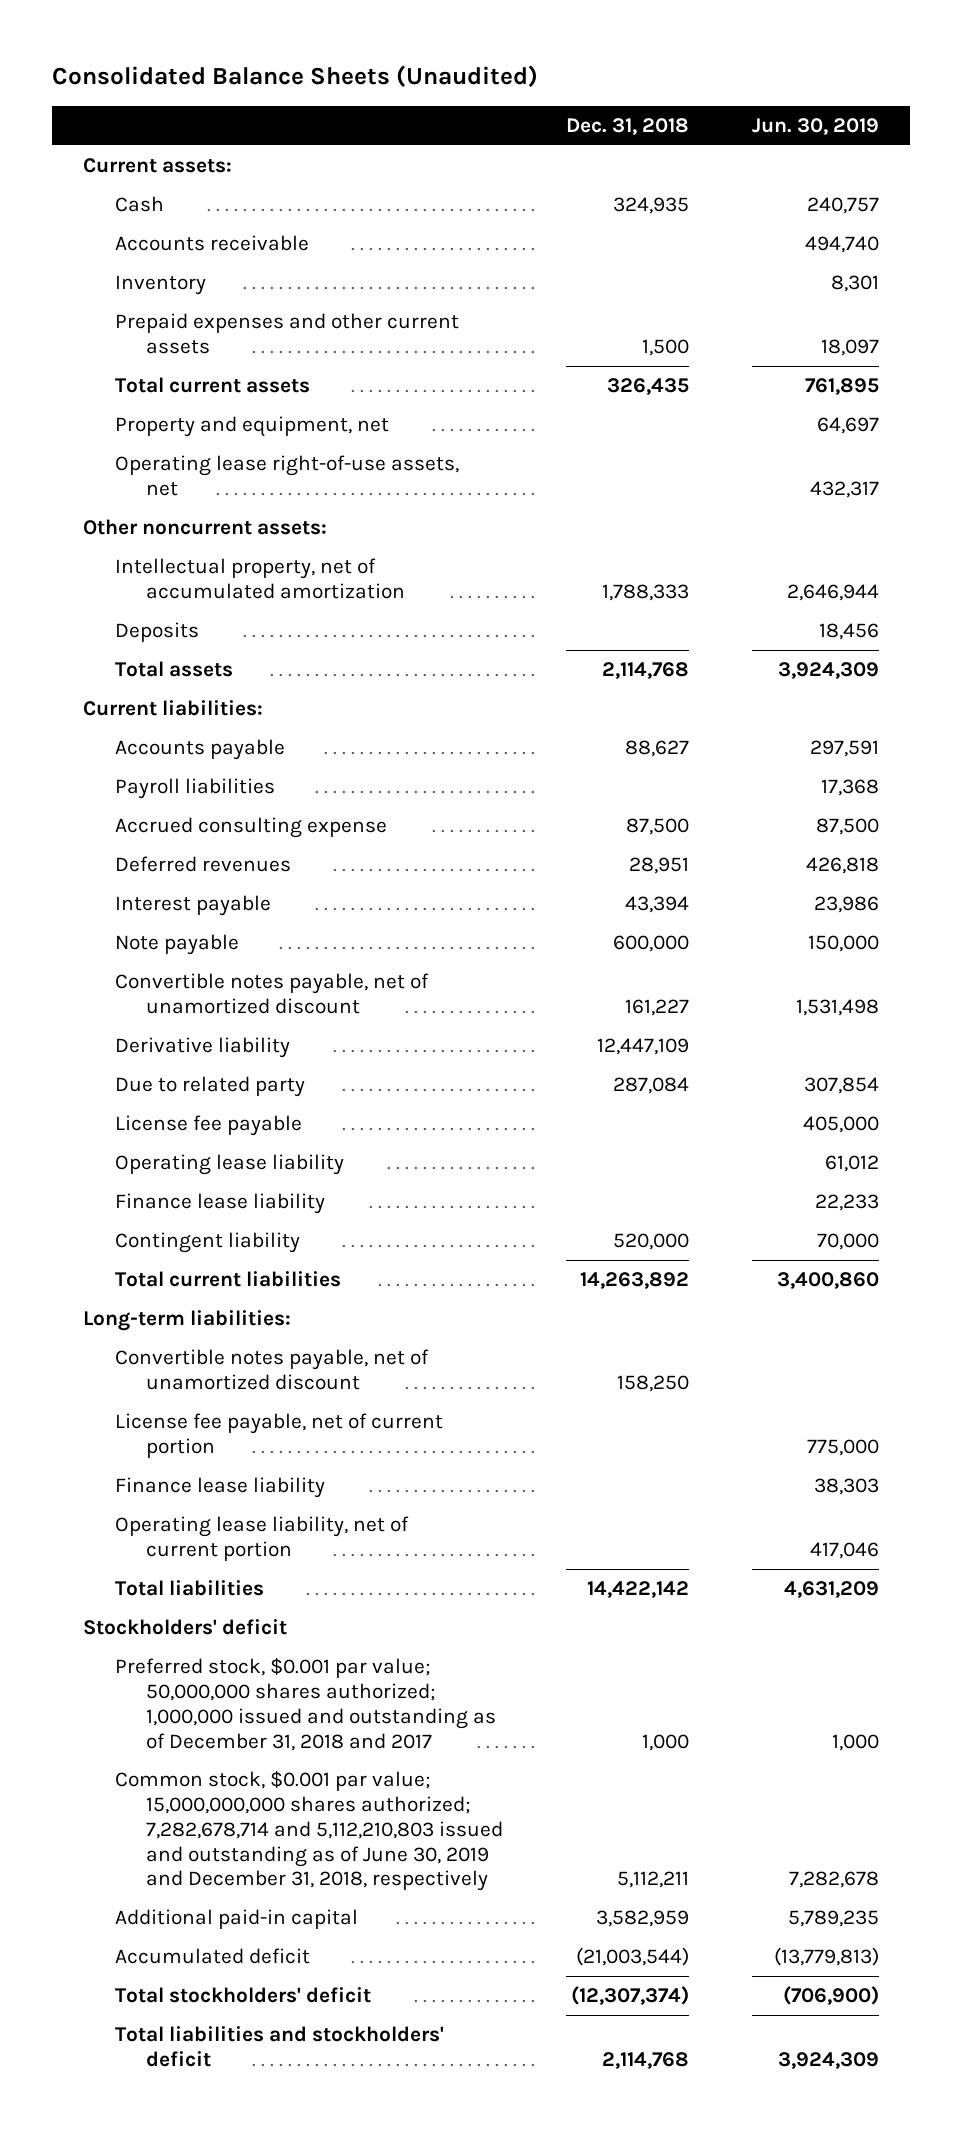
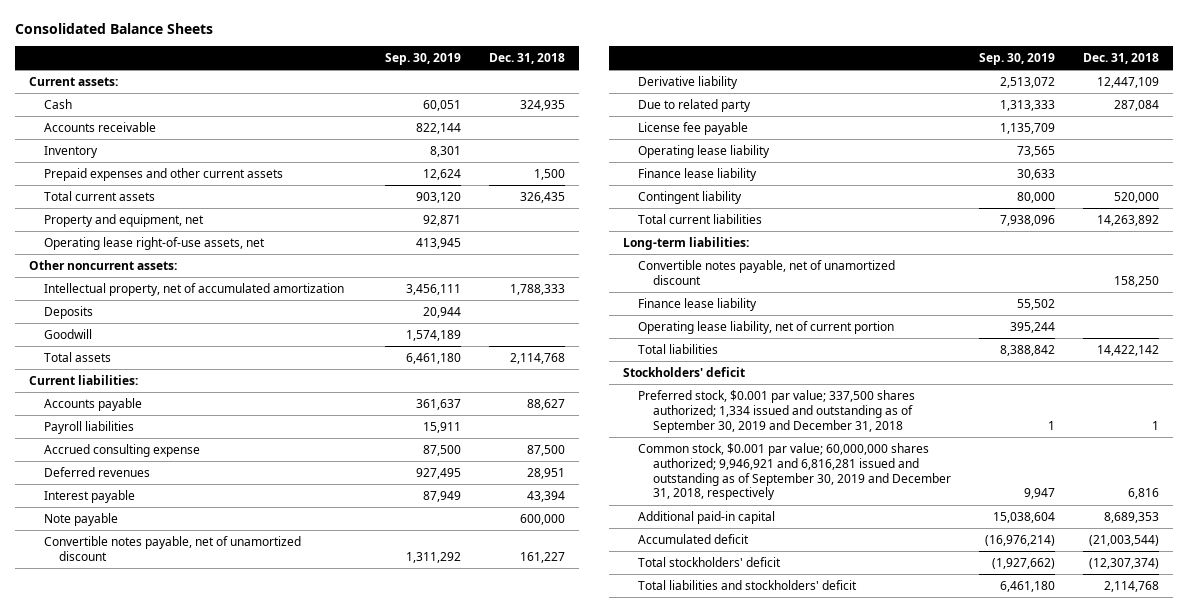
- Consolidated Balance Sheets (Unaudited)
+ Consolidated Balance Sheets
- | Dec. 31, 2018 | Jun. 30, 2019
+ | Sep. 30, 2019 | Dec. 31, 2018
+ Goodwill | 1,574,189 |
- License fee payable, net of current portion | | 775,000
- Preferred stock, $0.001 par value; 50,000,000 shares authorized; 1,000,000 issued and outstanding as of December 31, 2018 and 2017 | 1,000 | 1,000
- Common stock, $0.001 par value; 15,000,000,000 shares authorized; 7,282,678,714 and 5,112,210,803 issued and outstanding as of June 30, 2019 and December 31, 2018, respectively | 5,112,211 | 7,282,678
- Additional paid-in capital | 3,582,959 | 5,789,235
+ Preferred stock, $0.001 par value; 337,500 shares authorized; 1,334 issued and outstanding as of September 30, 2019 and December 31, 2018 | 1 | 1
+ Common stock, $0.001 par value; 60,000,000 shares authorized; 9,946,921 and 6,816,281 issued and outstanding as of September 30, 2019 and December 31, 2018, respectively | 9,947 | 6,816
+ Additional paid-in capital | 15,038,604 | 8,689,353

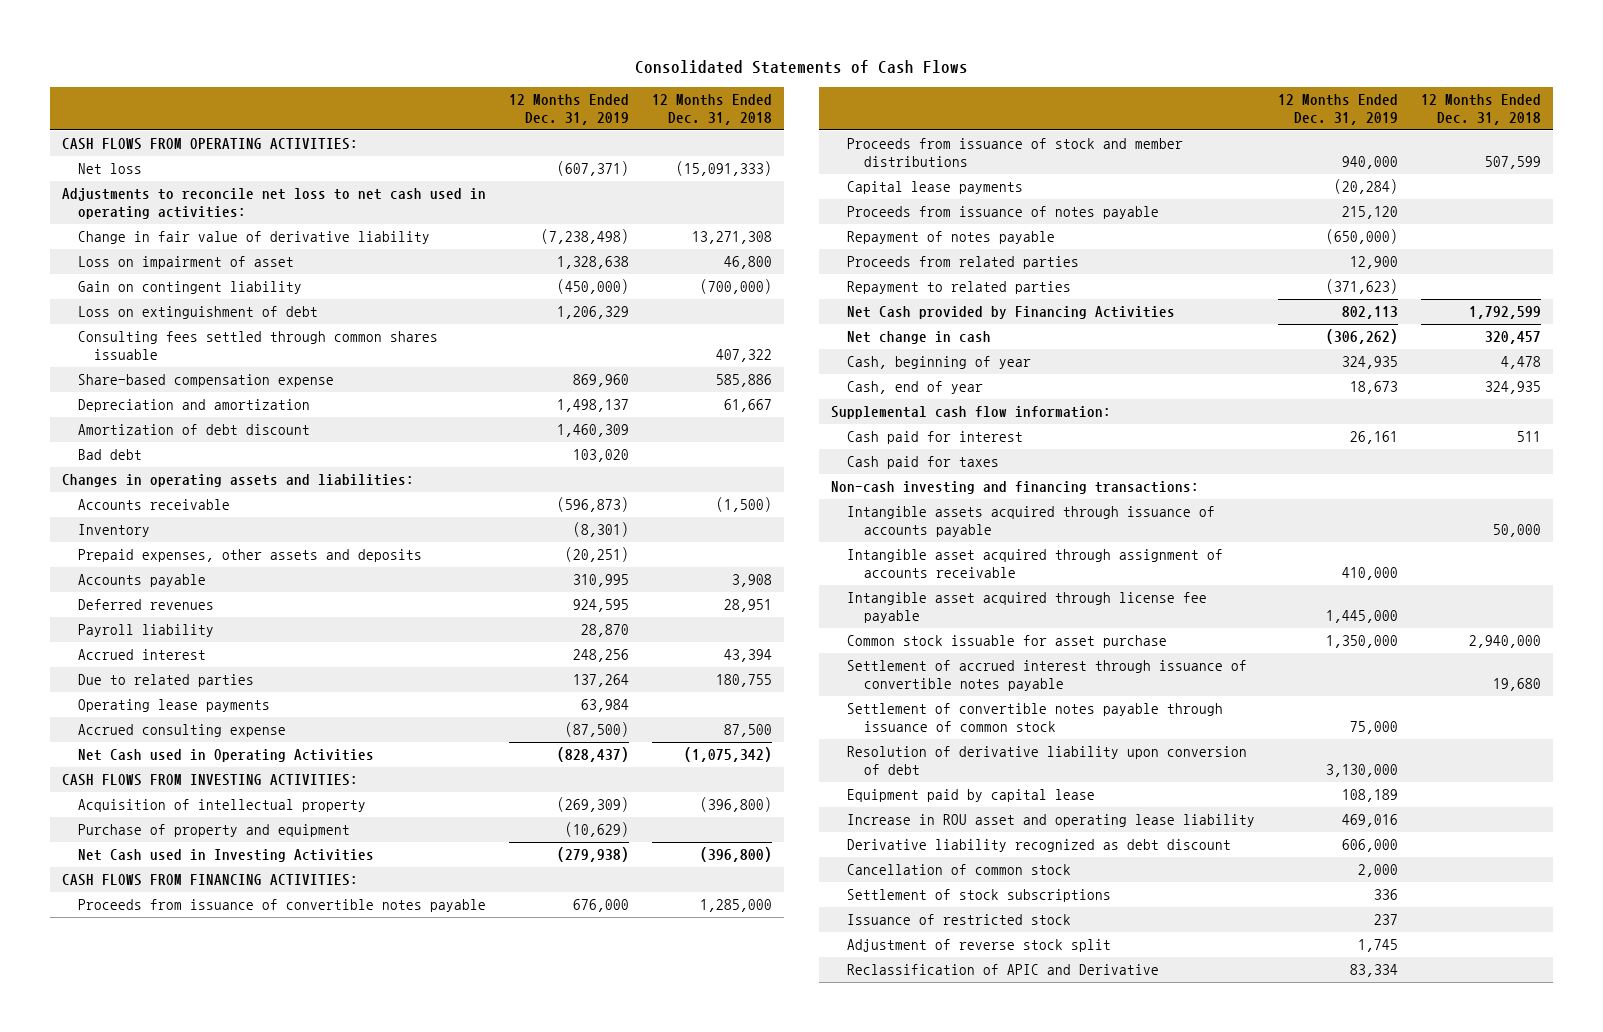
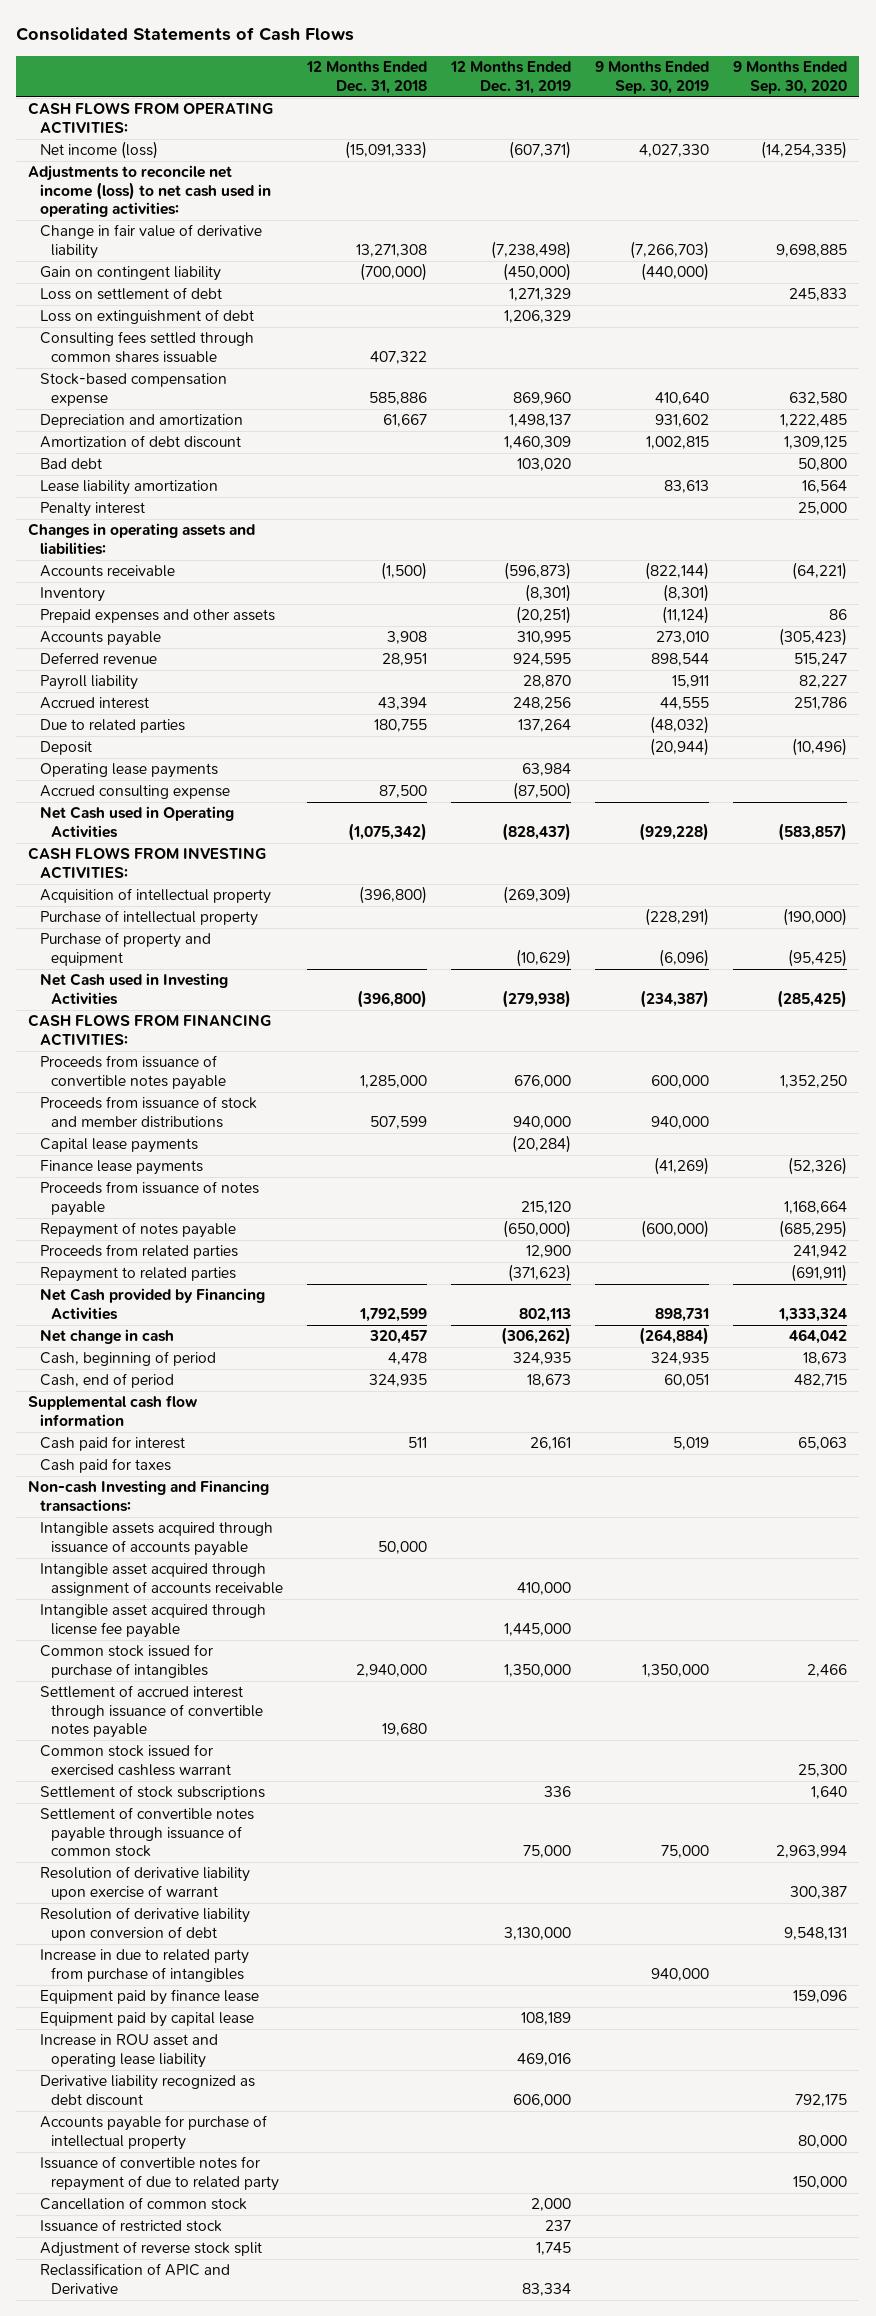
- | 12 Months Ended Dec. 31, 2019 | 12 Months Ended Dec. 31, 2018
+ | 12 Months Ended Dec. 31, 2018 | 12 Months Ended Dec. 31, 2019 | 9 Months Ended Sep. 30, 2019 | 9 Months Ended Sep. 30, 2020
- Net loss | (607,371) | (15,091,333)
- Adjustments to reconcile net loss to net cash used in operating activities:
+ Net income (loss) | (15,091,333) | (607,371) | 4,027,330 | (14,254,335)
+ Adjustments to reconcile net income (loss) to net cash used in operating activities:
- Loss on impairment of asset | 1,328,638 | 46,800
+ Loss on settlement of debt | | 1,271,329 | | 245,833
- Share-based compensation expense | 869,960 | 585,886
+ Stock-based compensation expense | 585,886 | 869,960 | 410,640 | 632,580
+ Lease liability amortization | | | 83,613 | 16,564
+ Penalty interest | | | | 25,000
- Prepaid expenses, other assets and deposits | (20,251) |
+ Prepaid expenses and other assets | | (20,251) | (11,124) | 86
- Deferred revenues | 924,595 | 28,951
+ Deferred revenue | 28,951 | 924,595 | 898,544 | 515,247
+ Deposit | | | (20,944) | (10,496)
+ Purchase of intellectual property | | | (228,291) | (190,000)
+ Finance lease payments | | | (41,269) | (52,326)
- Cash, beginning of year | 324,935 | 4,478
- Cash, end of year | 18,673 | 324,935
- Supplemental cash flow information:
+ Cash, beginning of period | 4,478 | 324,935 | 324,935 | 18,673
+ Cash, end of period | 324,935 | 18,673 | 60,051 | 482,715
+ Supplemental cash flow information
- Non-cash investing and financing transactions:
+ Non-cash Investing and Financing transactions:
- Common stock issuable for asset purchase | 1,350,000 | 2,940,000
+ Common stock issued for purchase of intangibles | 2,940,000 | 1,350,000 | 1,350,000 | 2,466
+ Common stock issued for exercised cashless warrant | | | | 25,300
moved up: Settlement of stock subscriptions | | 336 | | 1,640
+ Resolution of derivative liability upon exercise of warrant | | | | 300,387
+ Increase in due to related party from purchase of intangibles | | | 940,000 |
+ Equipment paid by finance lease | | | | 159,096
+ Accounts payable for purchase of intellectual property | | | | 80,000
+ Issuance of convertible notes for repayment of due to related party | | | | 150,000

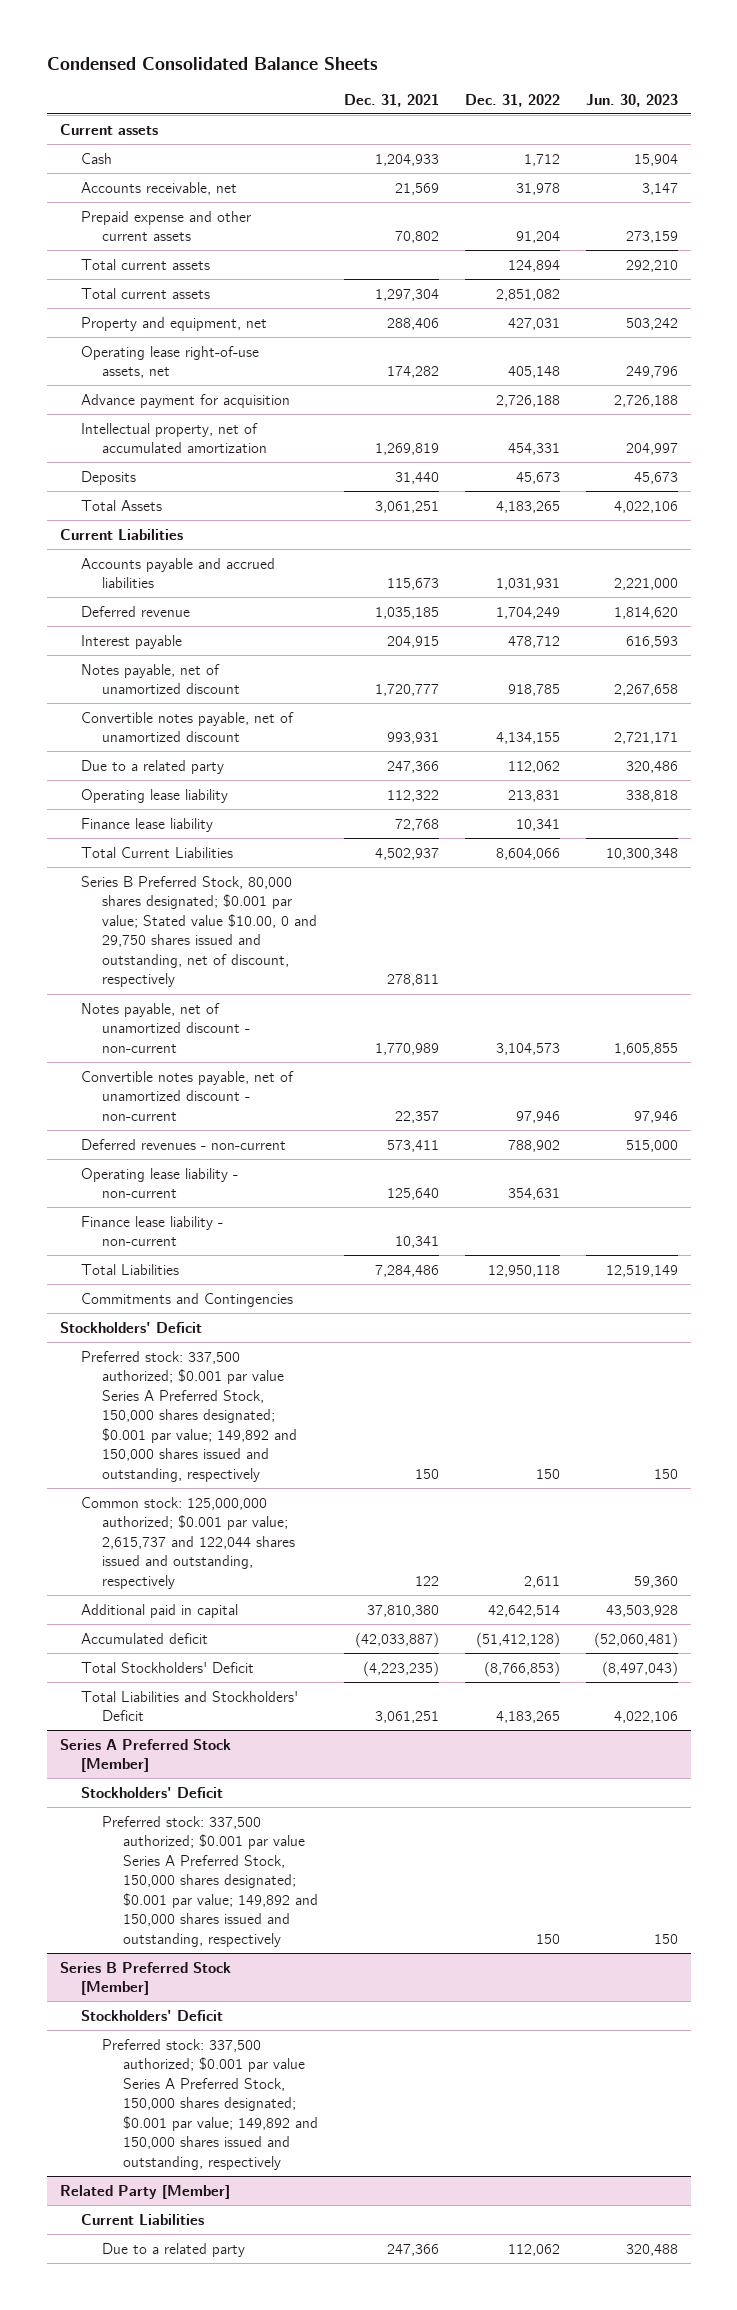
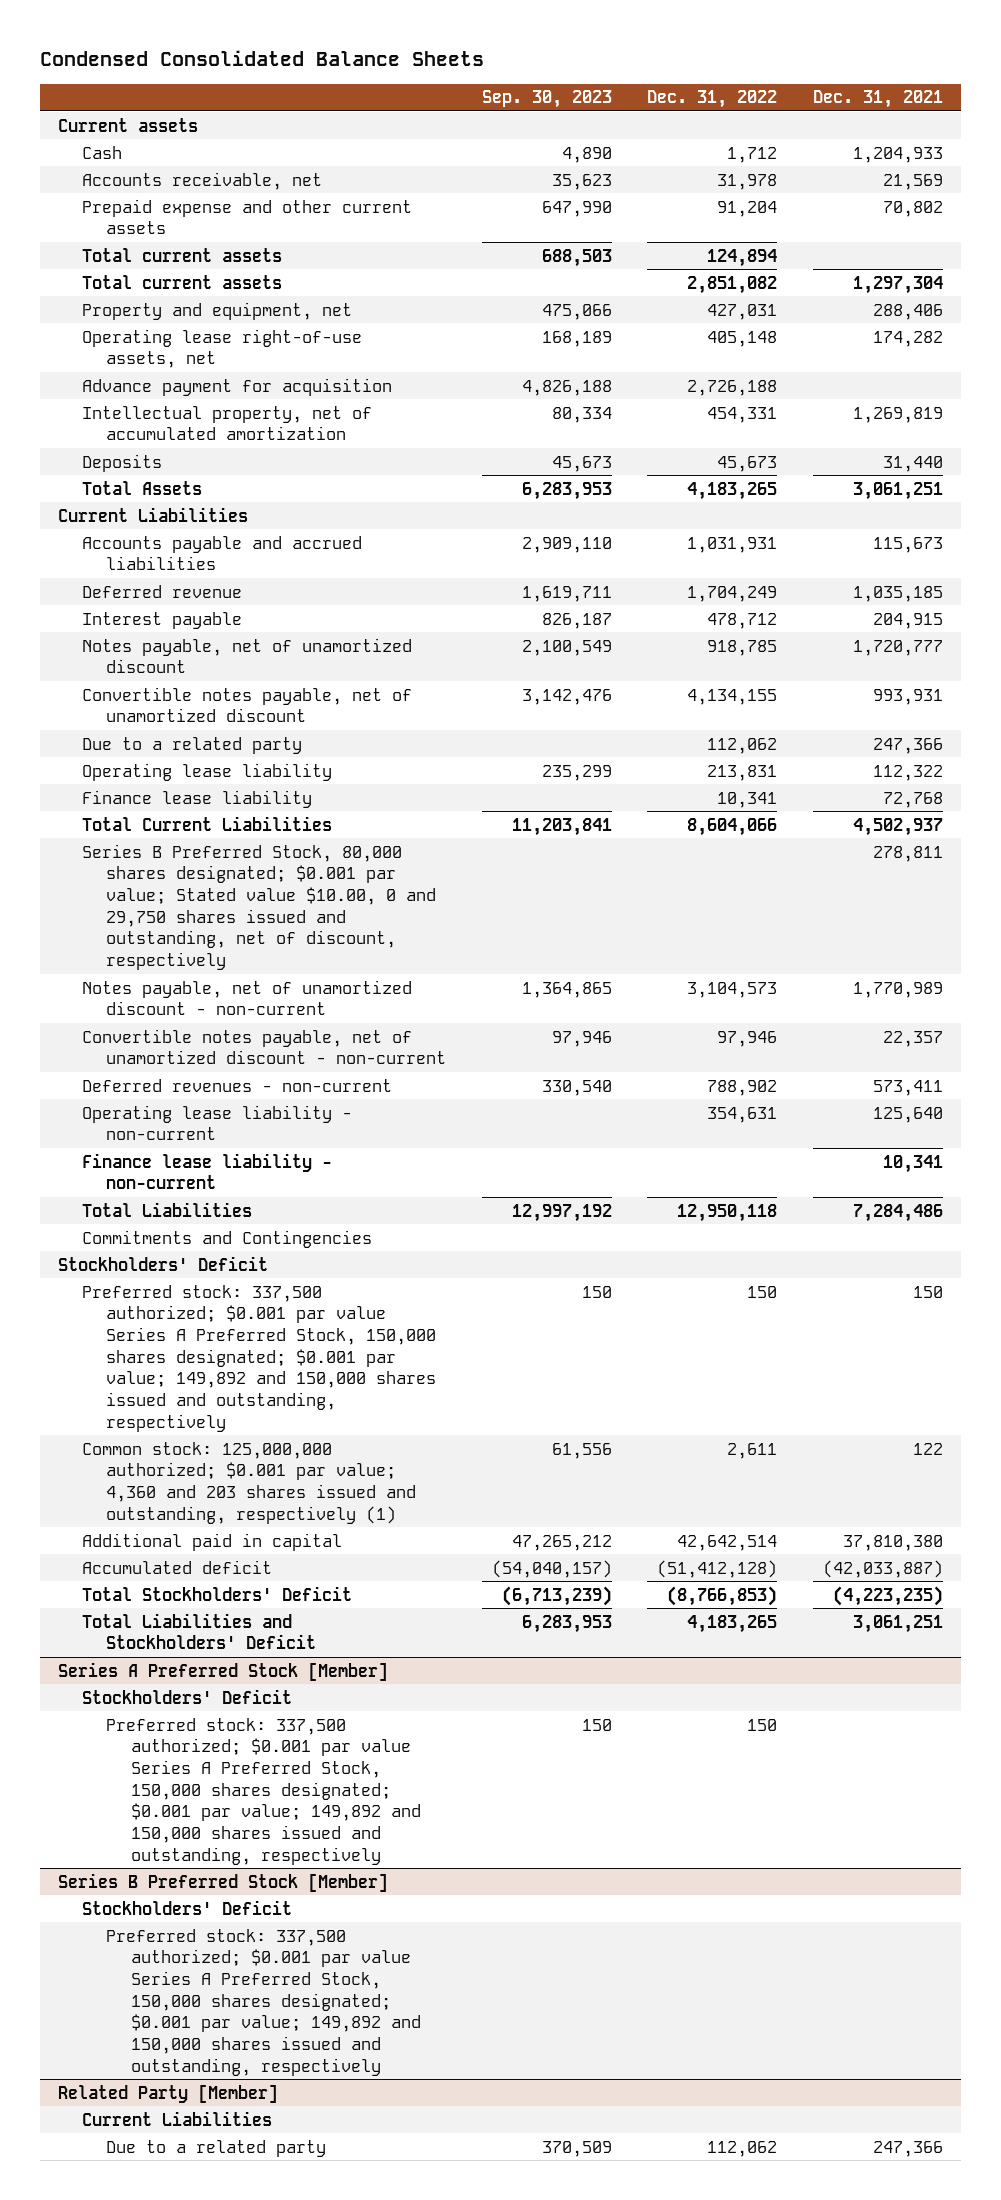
- | Dec. 31, 2021 | Dec. 31, 2022 | Jun. 30, 2023
+ | Sep. 30, 2023 | Dec. 31, 2022 | Dec. 31, 2021
- Common stock: 125,000,000 authorized; $0.001 par value; 2,615,737 and 122,044 shares issued and outstanding, respectively | 122 | 2,611 | 59,360
+ Common stock: 125,000,000 authorized; $0.001 par value; 4,360 and 203 shares issued and outstanding, respectively (1) | 61,556 | 2,611 | 122

